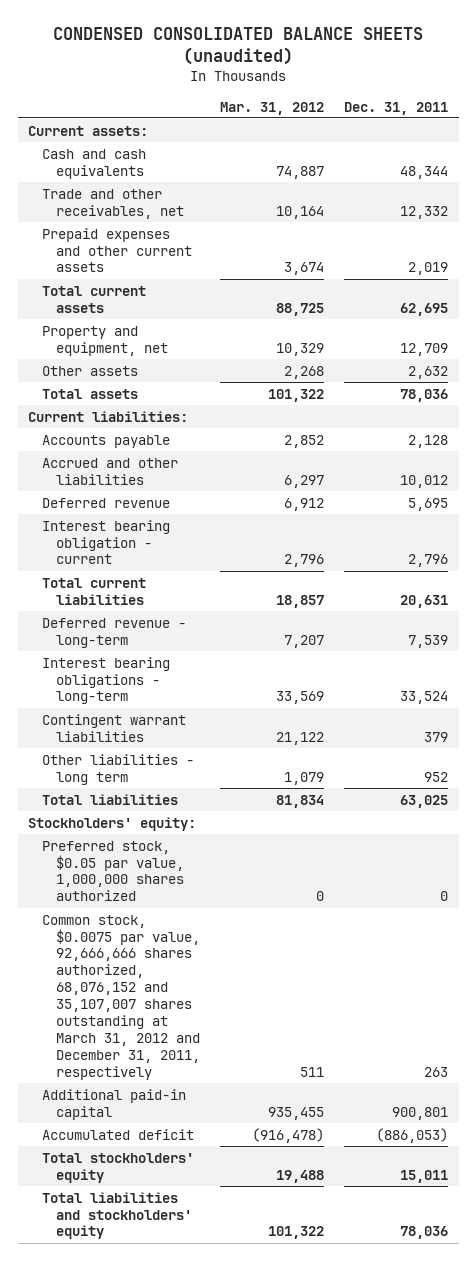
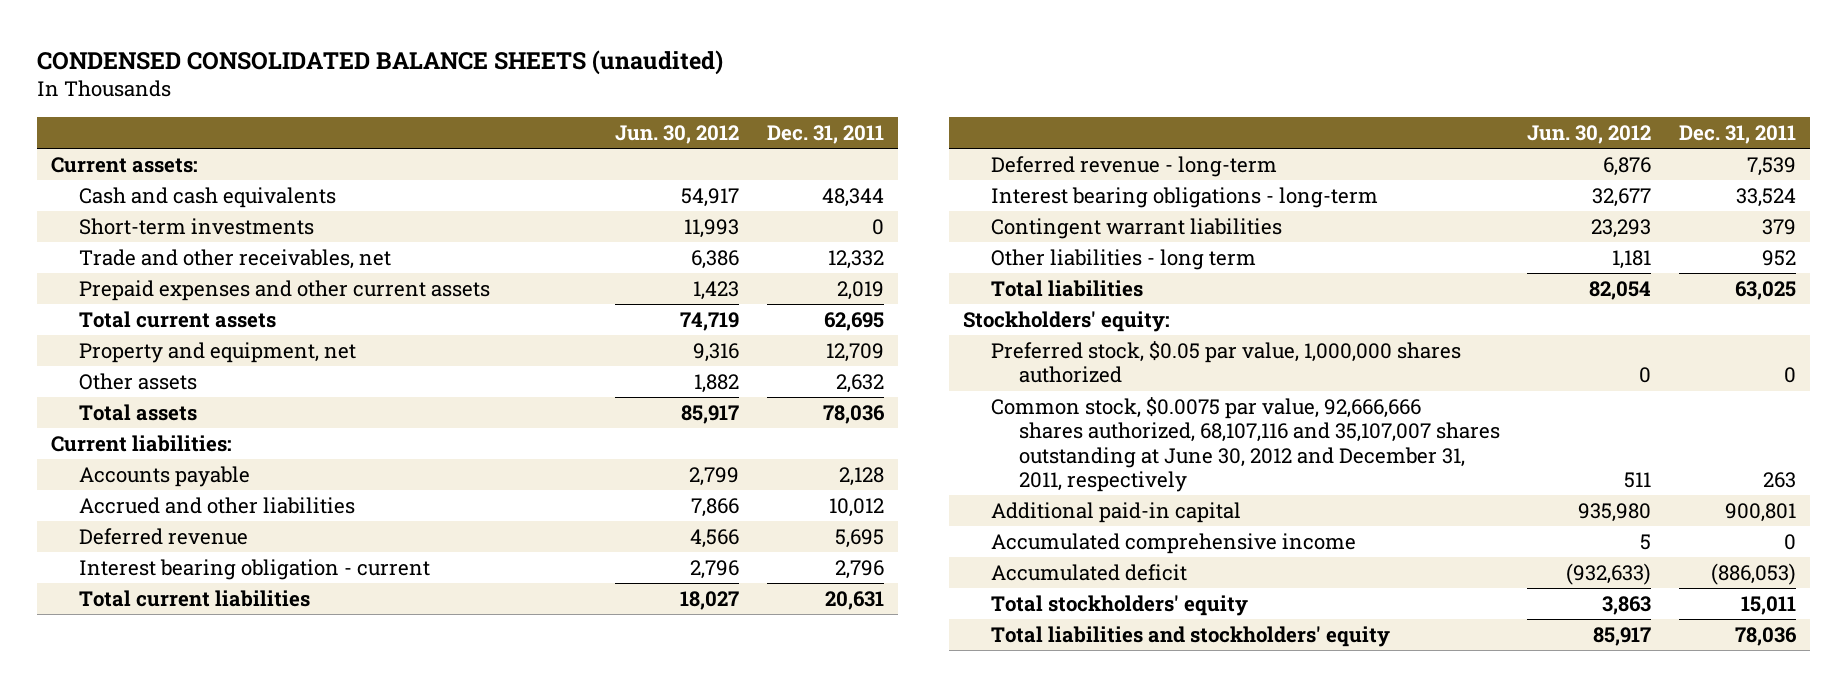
- | Mar. 31, 2012 | Dec. 31, 2011
+ | Jun. 30, 2012 | Dec. 31, 2011
+ Short-term investments | 11,993 | 0
- Common stock, $0.0075 par value, 92,666,666 shares authorized, 68,076,152 and 35,107,007 shares outstanding at March 31, 2012 and December 31, 2011, respectively | 511 | 263
+ Common stock, $0.0075 par value, 92,666,666 shares authorized, 68,107,116 and 35,107,007 shares outstanding at June 30, 2012 and December 31, 2011, respectively | 511 | 263
+ Accumulated comprehensive income | 5 | 0

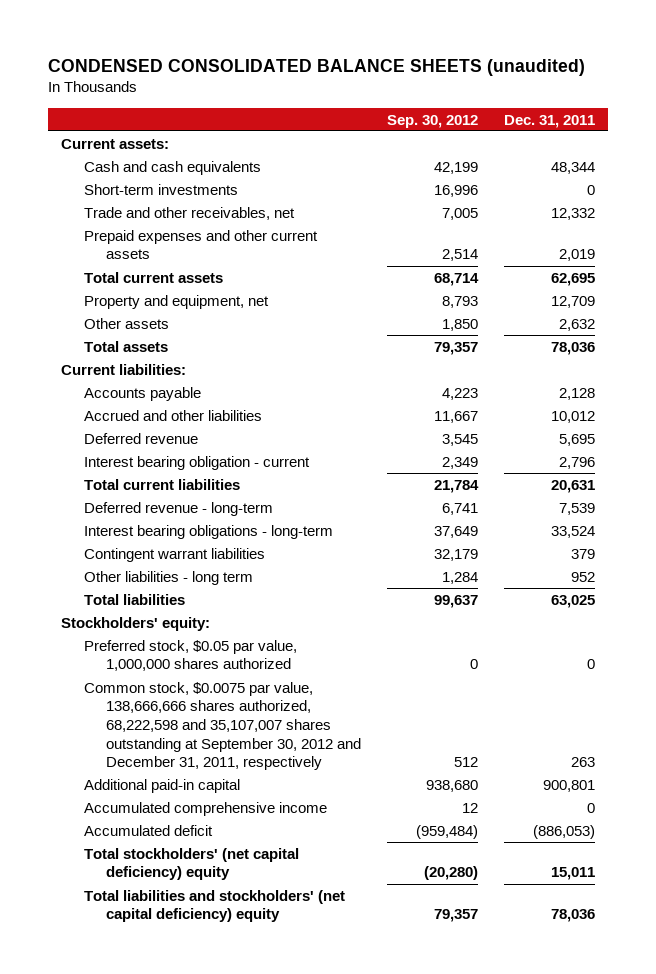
- | Jun. 30, 2012 | Dec. 31, 2011
+ | Sep. 30, 2012 | Dec. 31, 2011
- Common stock, $0.0075 par value, 92,666,666 shares authorized, 68,107,116 and 35,107,007 shares outstanding at June 30, 2012 and December 31, 2011, respectively | 511 | 263
+ Common stock, $0.0075 par value, 138,666,666 shares authorized, 68,222,598 and 35,107,007 shares outstanding at September 30, 2012 and December 31, 2011, respectively | 512 | 263
- Total stockholders' equity | 3,863 | 15,011
- Total liabilities and stockholders' equity | 85,917 | 78,036
+ Total stockholders' (net capital deficiency) equity | (20,280) | 15,011
+ Total liabilities and stockholders' (net capital deficiency) equity | 79,357 | 78,036

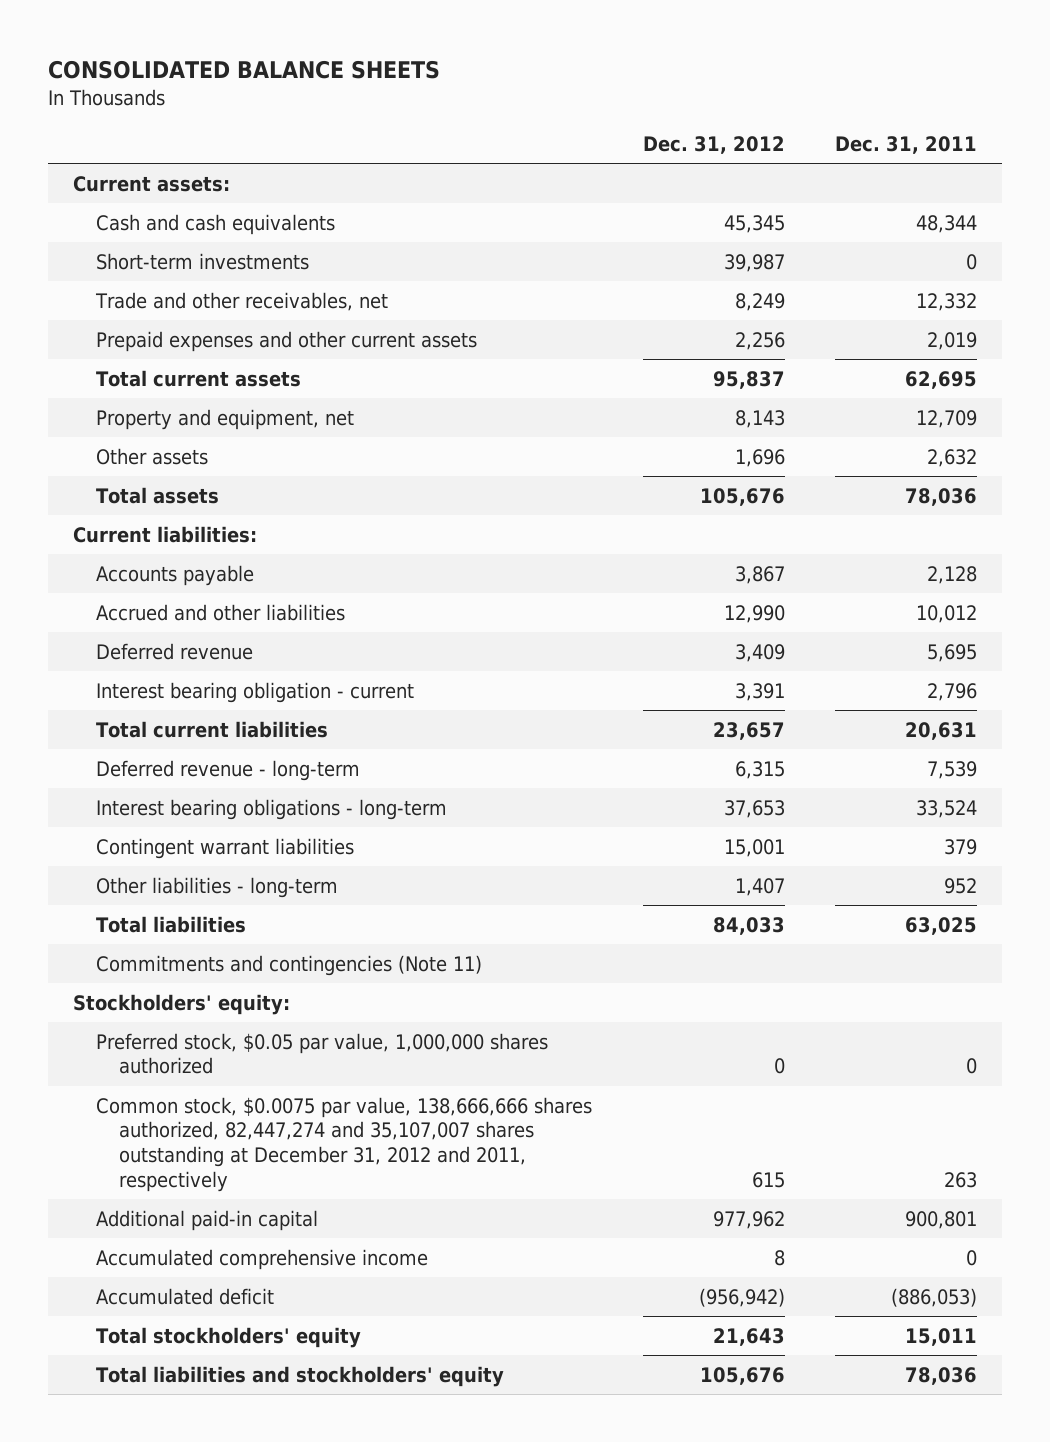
- CONDENSED CONSOLIDATED BALANCE SHEETS (unaudited)
+ CONSOLIDATED BALANCE SHEETS
- | Sep. 30, 2012 | Dec. 31, 2011
+ | Dec. 31, 2012 | Dec. 31, 2011
- Other liabilities - long term | 1,284 | 952
+ Other liabilities - long-term | 1,407 | 952
+ Commitments and contingencies (Note 11)
- Common stock, $0.0075 par value, 138,666,666 shares authorized, 68,222,598 and 35,107,007 shares outstanding at September 30, 2012 and December 31, 2011, respectively | 512 | 263
+ Common stock, $0.0075 par value, 138,666,666 shares authorized, 82,447,274 and 35,107,007 shares outstanding at December 31, 2012 and 2011, respectively | 615 | 263
- Total stockholders' (net capital deficiency) equity | (20,280) | 15,011
- Total liabilities and stockholders' (net capital deficiency) equity | 79,357 | 78,036
+ Total stockholders' equity | 21,643 | 15,011
+ Total liabilities and stockholders' equity | 105,676 | 78,036

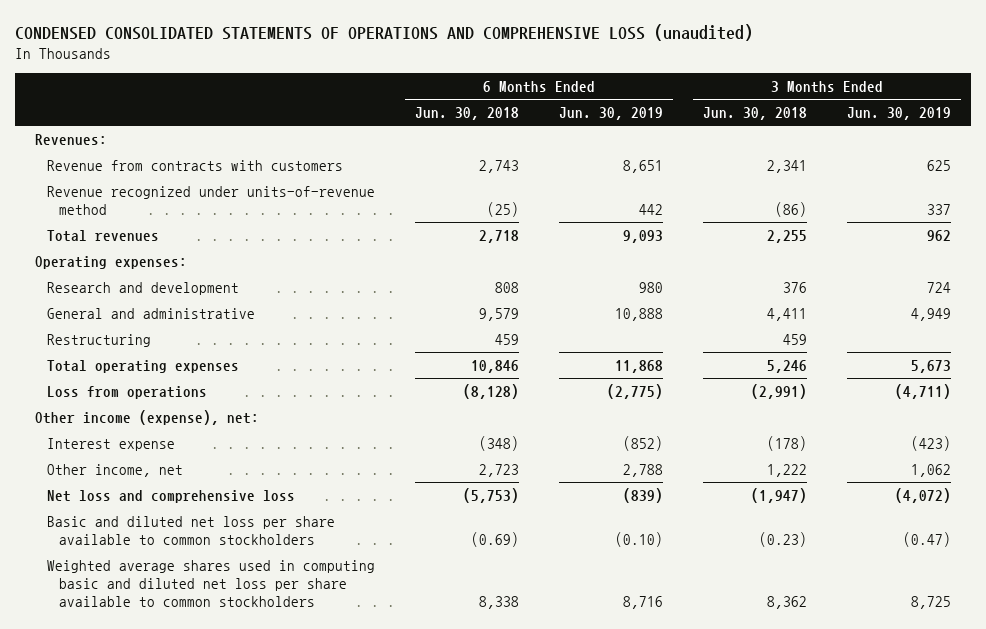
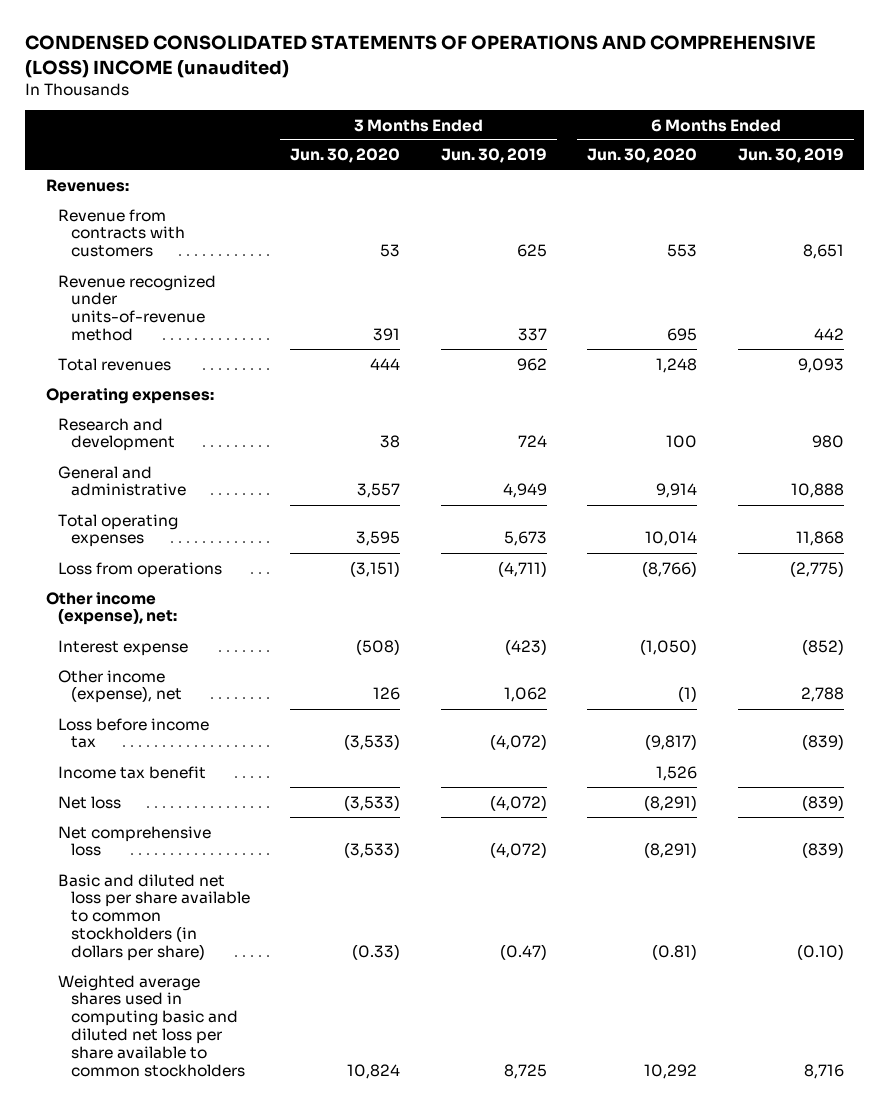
- CONDENSED CONSOLIDATED STATEMENTS OF OPERATIONS AND COMPREHENSIVE LOSS (unaudited)
+ CONDENSED CONSOLIDATED STATEMENTS OF OPERATIONS AND COMPREHENSIVE (LOSS) INCOME (unaudited)
- | 6 Months Ended Jun. 30, 2018 | 6 Months Ended Jun. 30, 2019 | 3 Months Ended Jun. 30, 2018 | 3 Months Ended Jun. 30, 2019
+ | 3 Months Ended Jun. 30, 2020 | 3 Months Ended Jun. 30, 2019 | 6 Months Ended Jun. 30, 2020 | 6 Months Ended Jun. 30, 2019
- Restructuring | 459 | | 459 |
- Other income, net | 2,723 | 2,788 | 1,222 | 1,062
- Net loss and comprehensive loss | (5,753) | (839) | (1,947) | (4,072)
- Basic and diluted net loss per share available to common stockholders | (0.69) | (0.10) | (0.23) | (0.47)
+ Other income (expense), net | 126 | 1,062 | (1) | 2,788
+ Loss before income tax | (3,533) | (4,072) | (9,817) | (839)
+ Income tax benefit | | | 1,526 |
+ Net loss | (3,533) | (4,072) | (8,291) | (839)
+ Net comprehensive loss | (3,533) | (4,072) | (8,291) | (839)
+ Basic and diluted net loss per share available to common stockholders (in dollars per share) | (0.33) | (0.47) | (0.81) | (0.10)

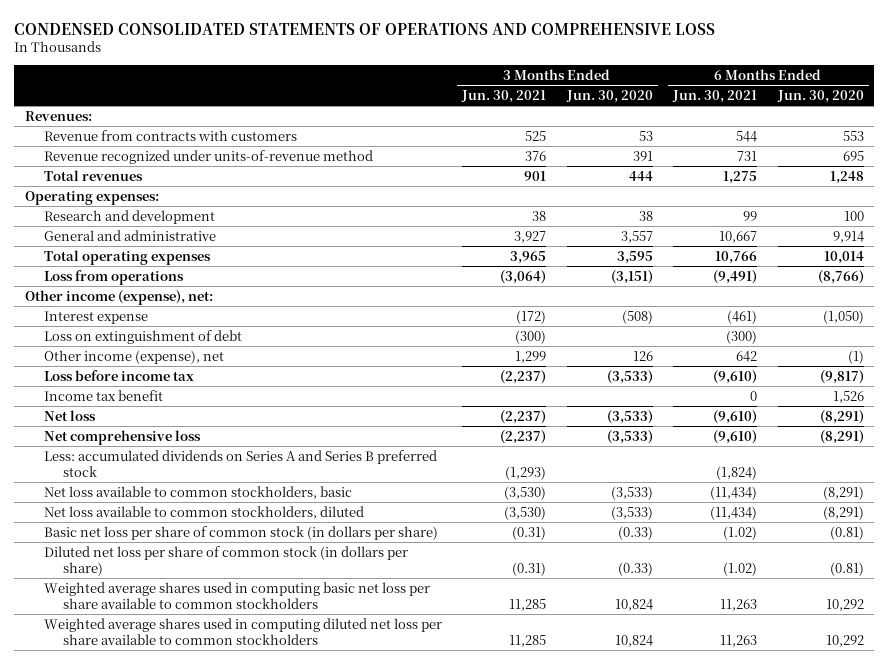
- CONDENSED CONSOLIDATED STATEMENTS OF OPERATIONS AND COMPREHENSIVE (LOSS) INCOME (unaudited)
+ CONDENSED CONSOLIDATED STATEMENTS OF OPERATIONS AND COMPREHENSIVE LOSS
- | 3 Months Ended Jun. 30, 2020 | 3 Months Ended Jun. 30, 2019 | 6 Months Ended Jun. 30, 2020 | 6 Months Ended Jun. 30, 2019
+ | 3 Months Ended Jun. 30, 2021 | 3 Months Ended Jun. 30, 2020 | 6 Months Ended Jun. 30, 2021 | 6 Months Ended Jun. 30, 2020
+ Loss on extinguishment of debt | (300) | | (300) |
- Basic and diluted net loss per share available to common stockholders (in dollars per share) | (0.33) | (0.47) | (0.81) | (0.10)
- Weighted average shares used in computing basic and diluted net loss per share available to common stockholders | 10,824 | 8,725 | 10,292 | 8,716
+ Less: accumulated dividends on Series A and Series B preferred stock | (1,293) | | (1,824) |
+ Net loss available to common stockholders, basic | (3,530) | (3,533) | (11,434) | (8,291)
+ Net loss available to common stockholders, diluted | (3,530) | (3,533) | (11,434) | (8,291)
+ Basic net loss per share of common stock (in dollars per share) | (0.31) | (0.33) | (1.02) | (0.81)
+ Diluted net loss per share of common stock (in dollars per share) | (0.31) | (0.33) | (1.02) | (0.81)
+ Weighted average shares used in computing basic net loss per share available to common stockholders | 11,285 | 10,824 | 11,263 | 10,292
+ Weighted average shares used in computing diluted net loss per share available to common stockholders | 11,285 | 10,824 | 11,263 | 10,292

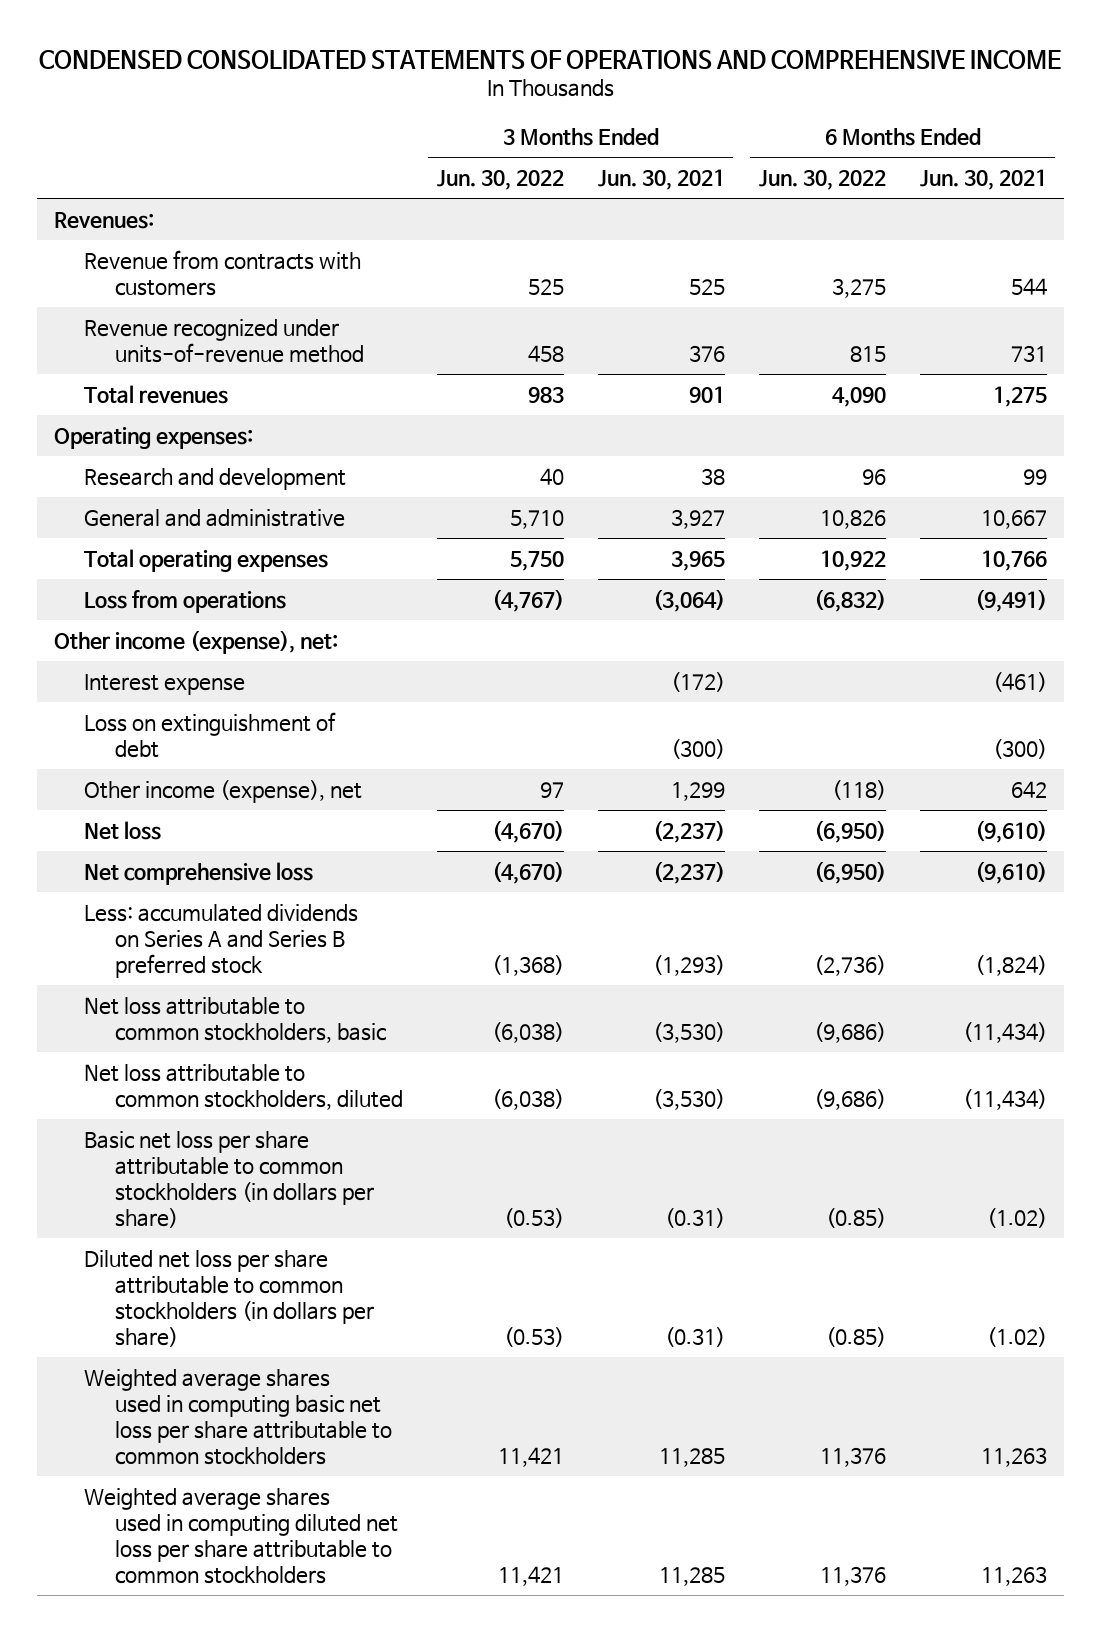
- CONDENSED CONSOLIDATED STATEMENTS OF OPERATIONS AND COMPREHENSIVE LOSS
+ CONDENSED CONSOLIDATED STATEMENTS OF OPERATIONS AND COMPREHENSIVE INCOME
- | 3 Months Ended Jun. 30, 2021 | 3 Months Ended Jun. 30, 2020 | 6 Months Ended Jun. 30, 2021 | 6 Months Ended Jun. 30, 2020
+ | 3 Months Ended Jun. 30, 2022 | 3 Months Ended Jun. 30, 2021 | 6 Months Ended Jun. 30, 2022 | 6 Months Ended Jun. 30, 2021
- Loss before income tax | (2,237) | (3,533) | (9,610) | (9,817)
- Income tax benefit | | | 0 | 1,526
- Net loss available to common stockholders, basic | (3,530) | (3,533) | (11,434) | (8,291)
- Net loss available to common stockholders, diluted | (3,530) | (3,533) | (11,434) | (8,291)
- Basic net loss per share of common stock (in dollars per share) | (0.31) | (0.33) | (1.02) | (0.81)
- Diluted net loss per share of common stock (in dollars per share) | (0.31) | (0.33) | (1.02) | (0.81)
- Weighted average shares used in computing basic net loss per share available to common stockholders | 11,285 | 10,824 | 11,263 | 10,292
- Weighted average shares used in computing diluted net loss per share available to common stockholders | 11,285 | 10,824 | 11,263 | 10,292
+ Net loss attributable to common stockholders, basic | (6,038) | (3,530) | (9,686) | (11,434)
+ Net loss attributable to common stockholders, diluted | (6,038) | (3,530) | (9,686) | (11,434)
+ Basic net loss per share attributable to common stockholders (in dollars per share) | (0.53) | (0.31) | (0.85) | (1.02)
+ Diluted net loss per share attributable to common stockholders (in dollars per share) | (0.53) | (0.31) | (0.85) | (1.02)
+ Weighted average shares used in computing basic net loss per share attributable to common stockholders | 11,421 | 11,285 | 11,376 | 11,263
+ Weighted average shares used in computing diluted net loss per share attributable to common stockholders | 11,421 | 11,285 | 11,376 | 11,263

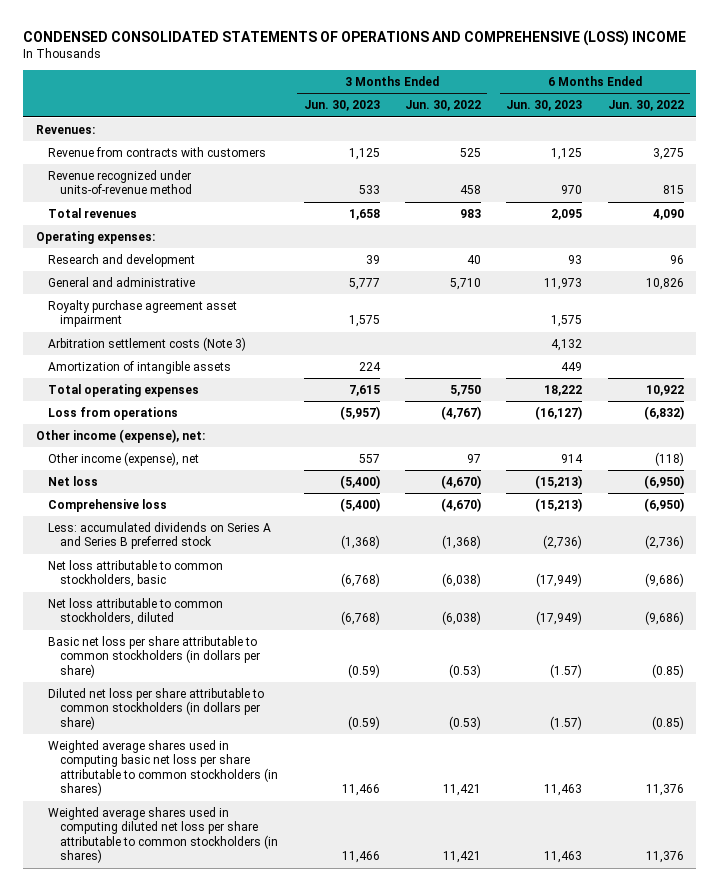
- CONDENSED CONSOLIDATED STATEMENTS OF OPERATIONS AND COMPREHENSIVE INCOME
+ CONDENSED CONSOLIDATED STATEMENTS OF OPERATIONS AND COMPREHENSIVE (LOSS) INCOME
- | 3 Months Ended Jun. 30, 2022 | 3 Months Ended Jun. 30, 2021 | 6 Months Ended Jun. 30, 2022 | 6 Months Ended Jun. 30, 2021
+ | 3 Months Ended Jun. 30, 2023 | 3 Months Ended Jun. 30, 2022 | 6 Months Ended Jun. 30, 2023 | 6 Months Ended Jun. 30, 2022
+ Royalty purchase agreement asset impairment | 1,575 | | 1,575 |
+ Arbitration settlement costs (Note 3) | | | 4,132 |
+ Amortization of intangible assets | 224 | | 449 |
- Interest expense | | (172) | | (461)
- Loss on extinguishment of debt | | (300) | | (300)
- Net comprehensive loss | (4,670) | (2,237) | (6,950) | (9,610)
+ Comprehensive loss | (5,400) | (4,670) | (15,213) | (6,950)
- Weighted average shares used in computing basic net loss per share attributable to common stockholders | 11,421 | 11,285 | 11,376 | 11,263
- Weighted average shares used in computing diluted net loss per share attributable to common stockholders | 11,421 | 11,285 | 11,376 | 11,263
+ Weighted average shares used in computing basic net loss per share attributable to common stockholders (in shares) | 11,466 | 11,421 | 11,463 | 11,376
+ Weighted average shares used in computing diluted net loss per share attributable to common stockholders (in shares) | 11,466 | 11,421 | 11,463 | 11,376

